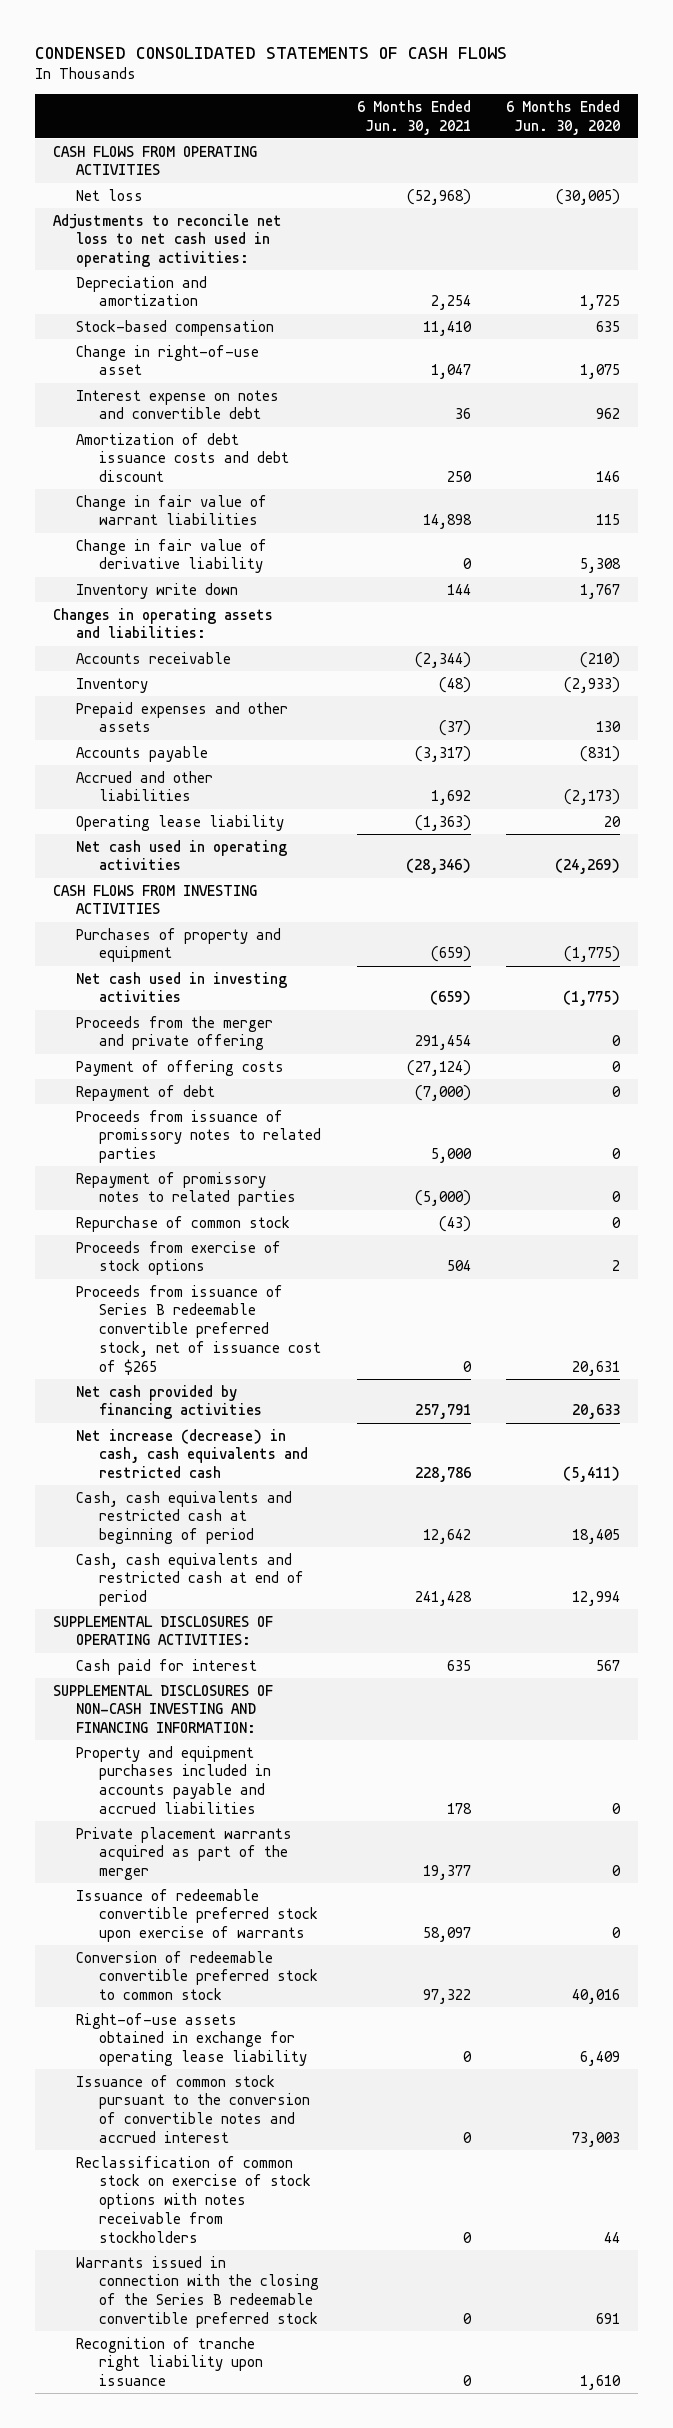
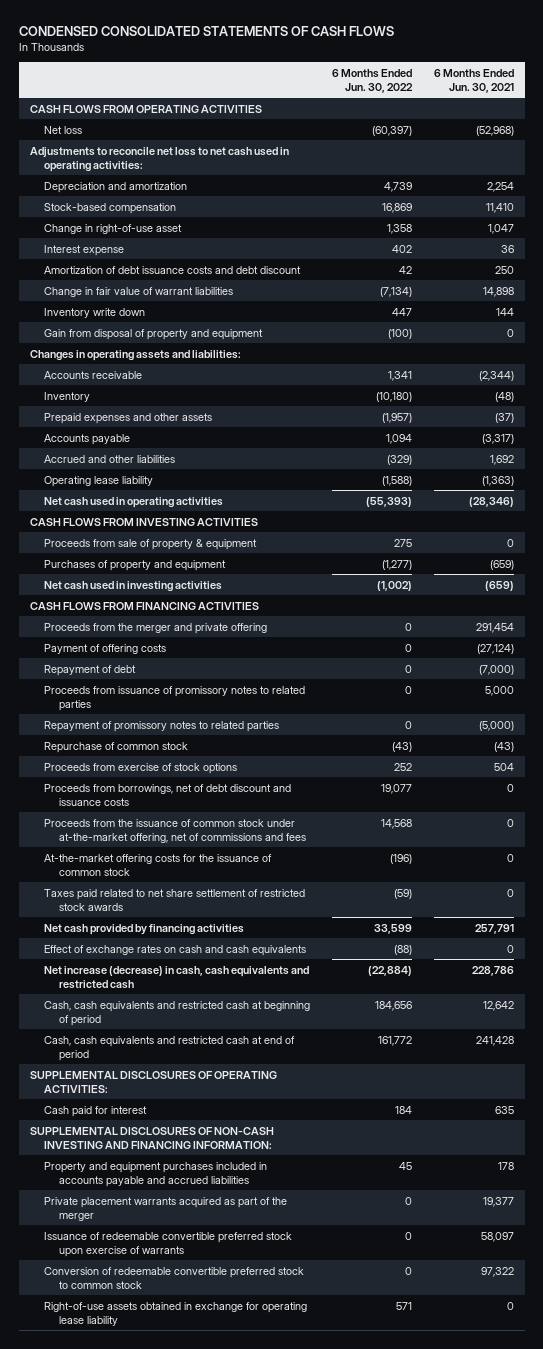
- | 6 Months Ended Jun. 30, 2021 | 6 Months Ended Jun. 30, 2020
+ | 6 Months Ended Jun. 30, 2022 | 6 Months Ended Jun. 30, 2021
- Interest expense on notes and convertible debt | 36 | 962
+ Interest expense | 402 | 36
- Change in fair value of derivative liability | 0 | 5,308
+ Gain from disposal of property and equipment | (100) | 0
+ Proceeds from sale of property & equipment | 275 | 0
+ CASH FLOWS FROM FINANCING ACTIVITIES
- Proceeds from issuance of Series B redeemable convertible preferred stock, net of issuance cost of $265 | 0 | 20,631
+ Proceeds from borrowings, net of debt discount and issuance costs | 19,077 | 0
+ Proceeds from the issuance of common stock under at-the-market offering, net of commissions and fees | 14,568 | 0
+ At-the-market offering costs for the issuance of common stock | (196) | 0
+ Taxes paid related to net share settlement of restricted stock awards | (59) | 0
+ Effect of exchange rates on cash and cash equivalents | (88) | 0
- Issuance of common stock pursuant to the conversion of convertible notes and accrued interest | 0 | 73,003
- Reclassification of common stock on exercise of stock options with notes receivable from stockholders | 0 | 44
- Warrants issued in connection with the closing of the Series B redeemable convertible preferred stock | 0 | 691
- Recognition of tranche right liability upon issuance | 0 | 1,610

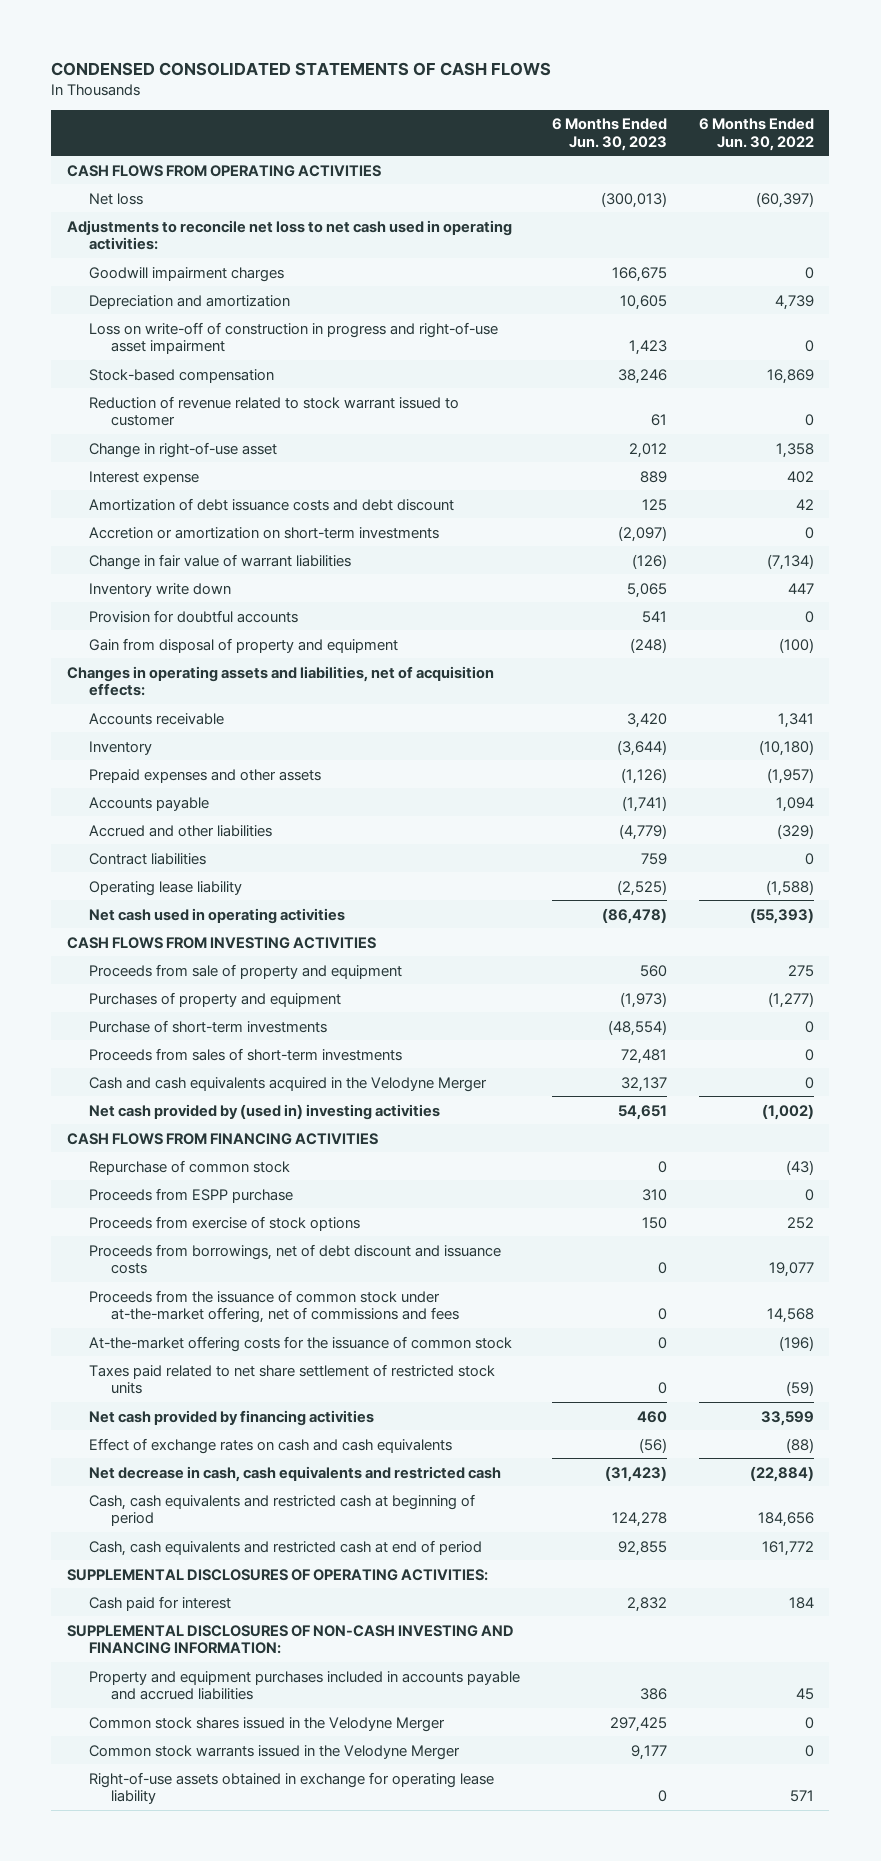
- | 6 Months Ended Jun. 30, 2022 | 6 Months Ended Jun. 30, 2021
+ | 6 Months Ended Jun. 30, 2023 | 6 Months Ended Jun. 30, 2022
+ Goodwill impairment charges | 166,675 | 0
+ Loss on write-off of construction in progress and right-of-use asset impairment | 1,423 | 0
+ Reduction of revenue related to stock warrant issued to customer | 61 | 0
+ Accretion or amortization on short-term investments | (2,097) | 0
+ Provision for doubtful accounts | 541 | 0
- Changes in operating assets and liabilities:
+ Changes in operating assets and liabilities, net of acquisition effects:
+ Contract liabilities | 759 | 0
- Proceeds from sale of property & equipment | 275 | 0
+ Proceeds from sale of property and equipment | 560 | 275
- Net cash used in investing activities | (1,002) | (659)
+ Purchase of short-term investments | (48,554) | 0
+ Proceeds from sales of short-term investments | 72,481 | 0
+ Cash and cash equivalents acquired in the Velodyne Merger | 32,137 | 0
+ Net cash provided by (used in) investing activities | 54,651 | (1,002)
- Proceeds from the merger and private offering | 0 | 291,454
- Payment of offering costs | 0 | (27,124)
- Repayment of debt | 0 | (7,000)
- Proceeds from issuance of promissory notes to related parties | 0 | 5,000
- Repayment of promissory notes to related parties | 0 | (5,000)
+ Proceeds from ESPP purchase | 310 | 0
- Taxes paid related to net share settlement of restricted stock awards | (59) | 0
+ Taxes paid related to net share settlement of restricted stock units | 0 | (59)
- Net increase (decrease) in cash, cash equivalents and restricted cash | (22,884) | 228,786
+ Net decrease in cash, cash equivalents and restricted cash | (31,423) | (22,884)
- Private placement warrants acquired as part of the merger | 0 | 19,377
- Issuance of redeemable convertible preferred stock upon exercise of warrants | 0 | 58,097
- Conversion of redeemable convertible preferred stock to common stock | 0 | 97,322
+ Common stock shares issued in the Velodyne Merger | 297,425 | 0
+ Common stock warrants issued in the Velodyne Merger | 9,177 | 0

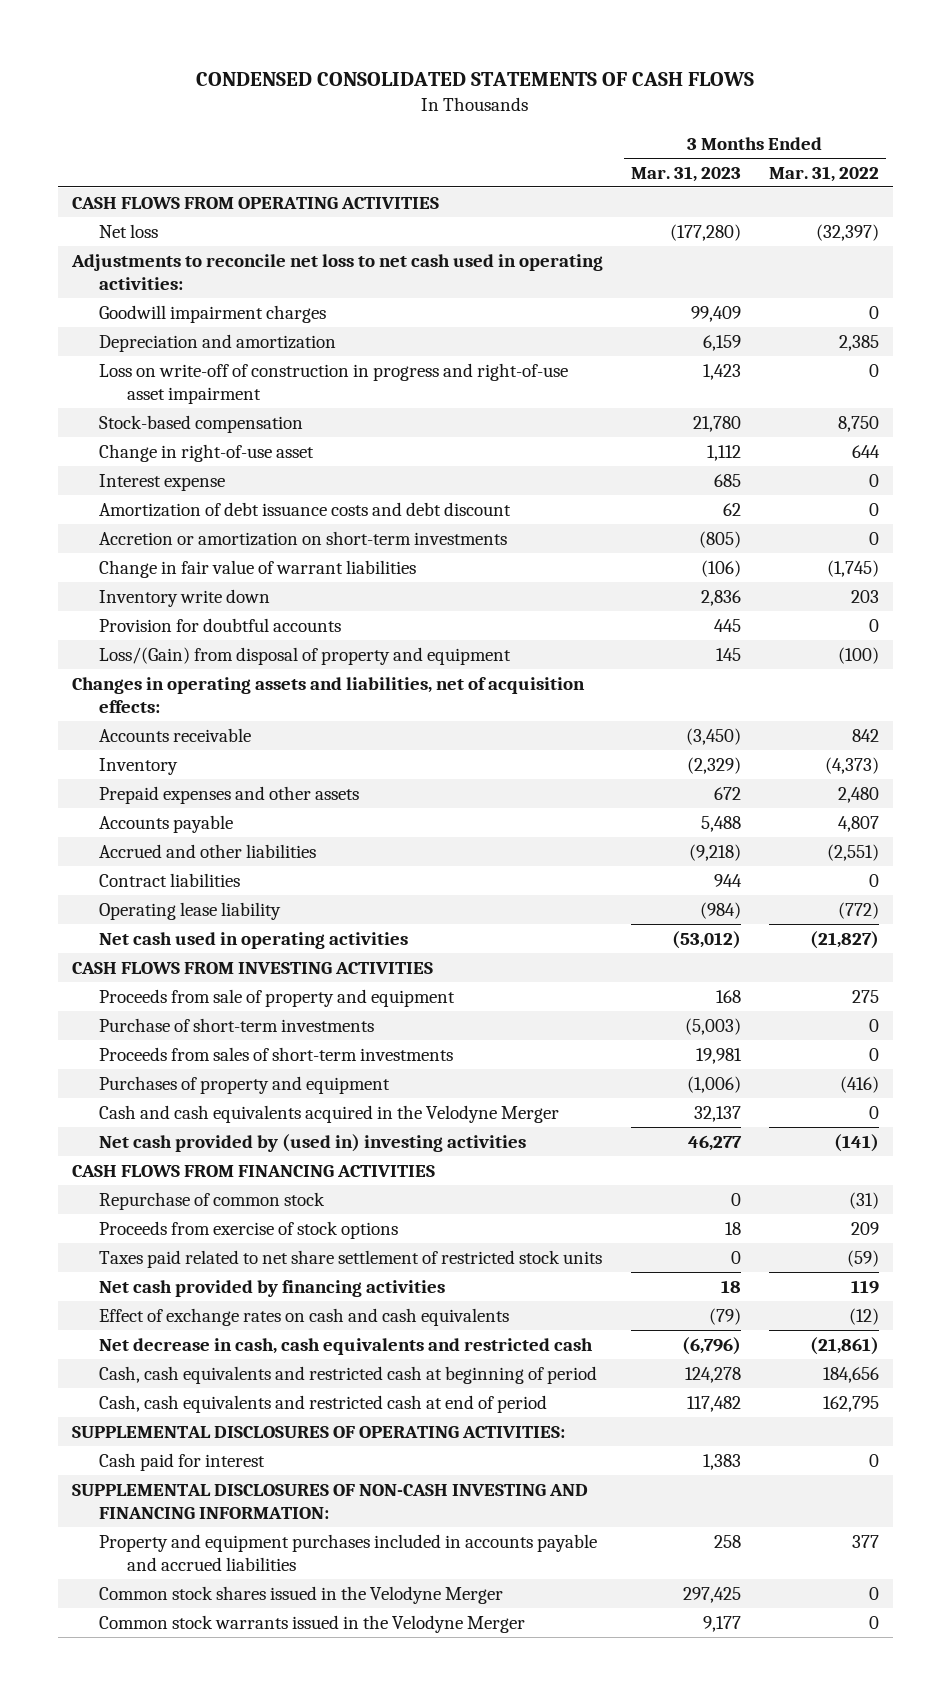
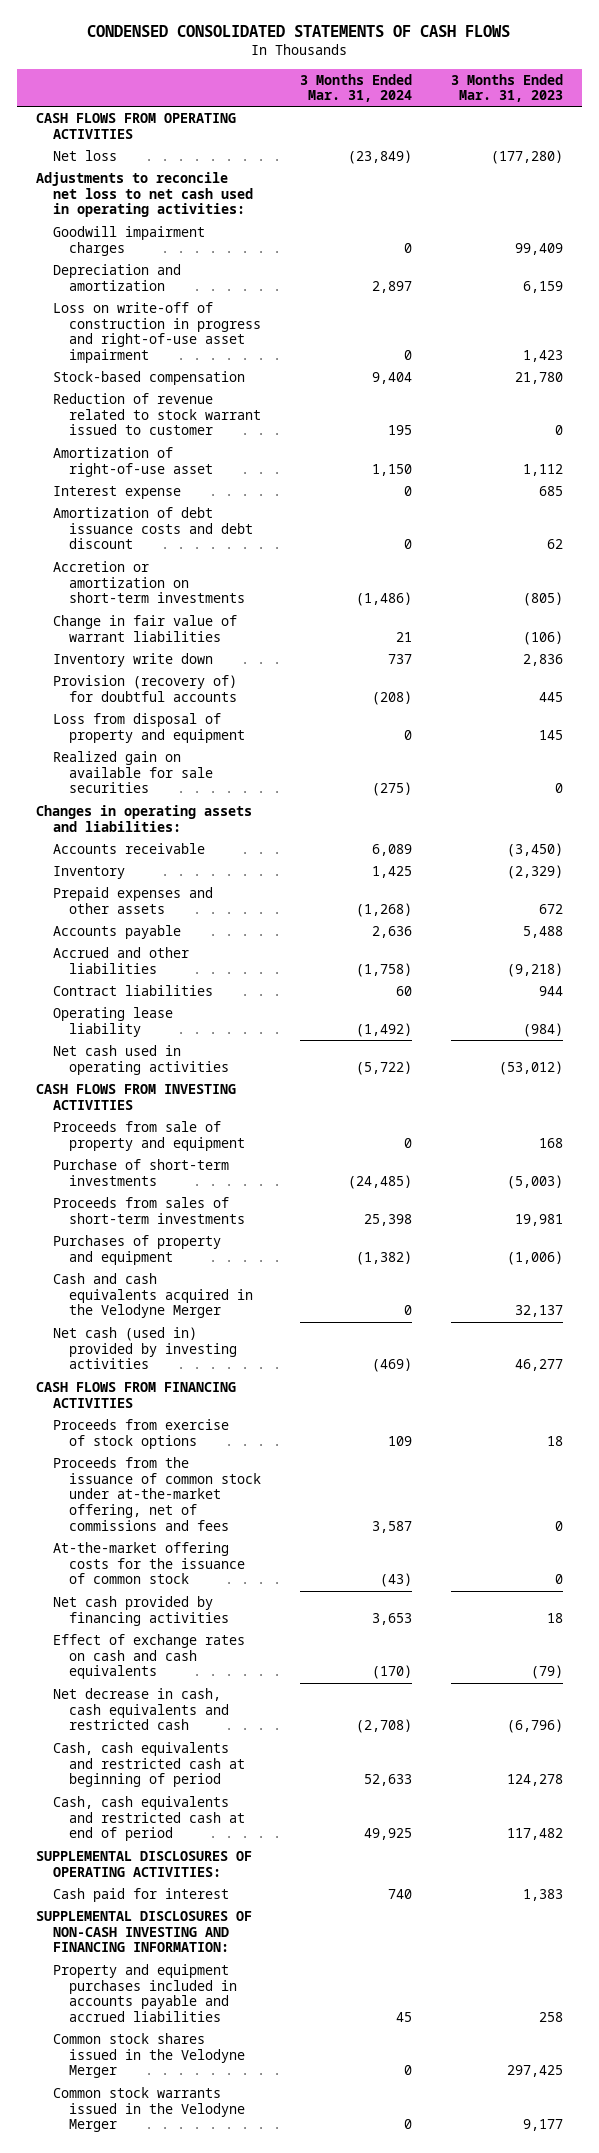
- | 3 Months Ended Mar. 31, 2023 | 3 Months Ended Mar. 31, 2022
+ | 3 Months Ended Mar. 31, 2024 | 3 Months Ended Mar. 31, 2023
- Change in right-of-use asset | 1,112 | 644
+ Reduction of revenue related to stock warrant issued to customer | 195 | 0
+ Amortization of right-of-use asset | 1,150 | 1,112
- Provision for doubtful accounts | 445 | 0
- Loss/(Gain) from disposal of property and equipment | 145 | (100)
- Changes in operating assets and liabilities, net of acquisition effects:
+ Provision (recovery of) for doubtful accounts | (208) | 445
+ Loss from disposal of property and equipment | 0 | 145
+ Realized gain on available for sale securities | (275) | 0
+ Changes in operating assets and liabilities:
- Net cash provided by (used in) investing activities | 46,277 | (141)
+ Net cash (used in) provided by investing activities | (469) | 46,277
- Repurchase of common stock | 0 | (31)
- Taxes paid related to net share settlement of restricted stock units | 0 | (59)
+ Proceeds from the issuance of common stock under at-the-market offering, net of commissions and fees | 3,587 | 0
+ At-the-market offering costs for the issuance of common stock | (43) | 0

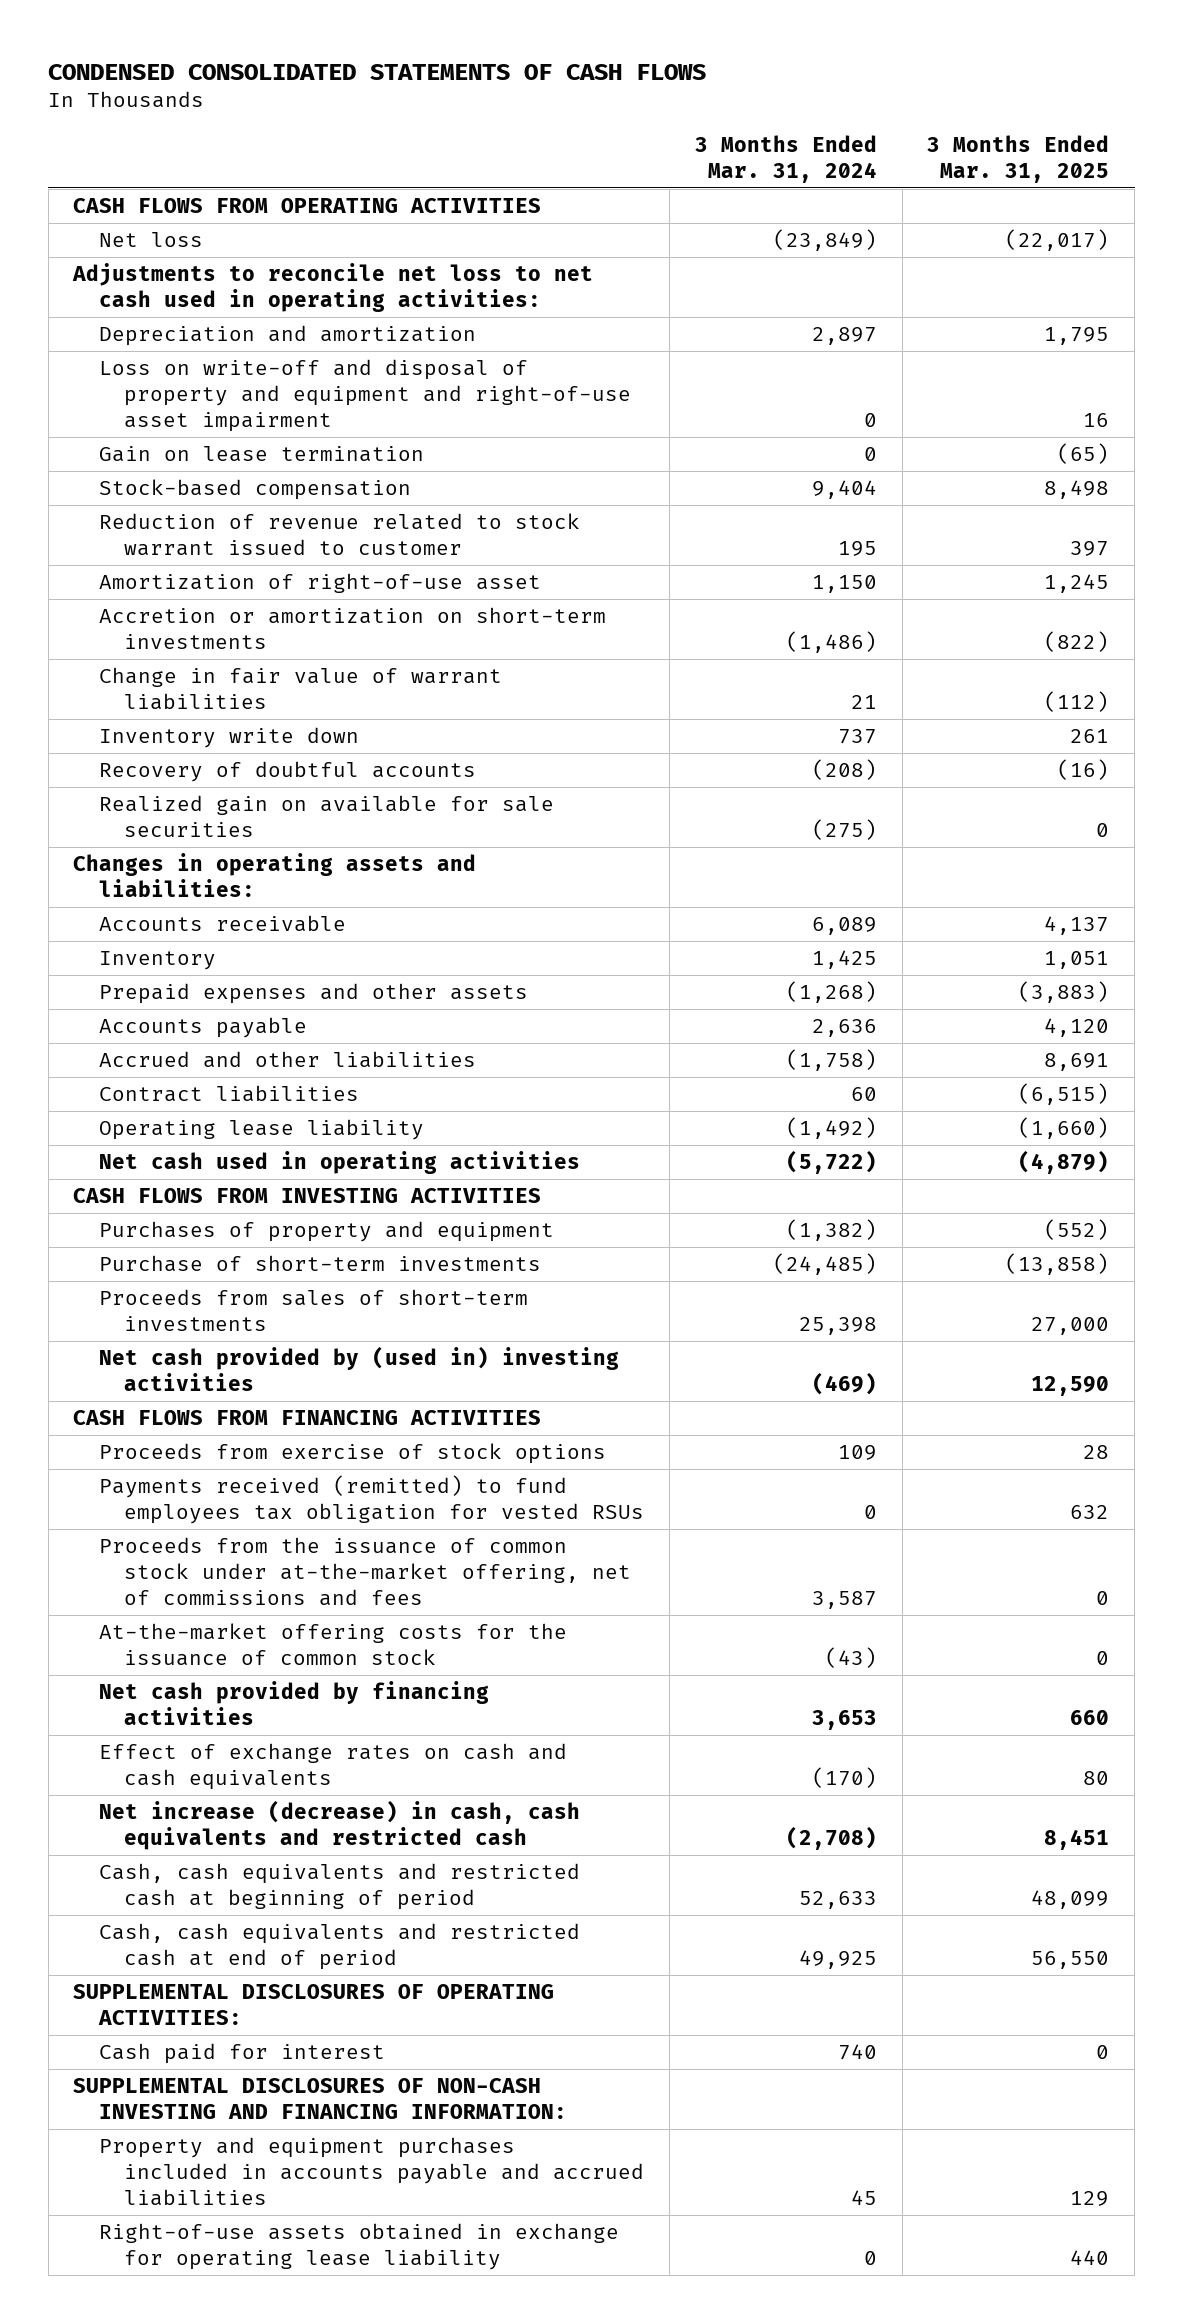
- | 3 Months Ended Mar. 31, 2024 | 3 Months Ended Mar. 31, 2023
+ | 3 Months Ended Mar. 31, 2024 | 3 Months Ended Mar. 31, 2025
- Goodwill impairment charges | 0 | 99,409
- Loss on write-off of construction in progress and right-of-use asset impairment | 0 | 1,423
+ Loss on write-off and disposal of property and equipment and right-of-use asset impairment | 0 | 16
+ Gain on lease termination | 0 | (65)
- Interest expense | 0 | 685
- Amortization of debt issuance costs and debt discount | 0 | 62
- Provision (recovery of) for doubtful accounts | (208) | 445
- Loss from disposal of property and equipment | 0 | 145
+ Recovery of doubtful accounts | (208) | (16)
- Proceeds from sale of property and equipment | 0 | 168
moved up: Purchases of property and equipment | (1,382) | (552)
- Cash and cash equivalents acquired in the Velodyne Merger | 0 | 32,137
- Net cash (used in) provided by investing activities | (469) | 46,277
+ Net cash provided by (used in) investing activities | (469) | 12,590
+ Payments received (remitted) to fund employees tax obligation for vested RSUs | 0 | 632
- Net decrease in cash, cash equivalents and restricted cash | (2,708) | (6,796)
+ Net increase (decrease) in cash, cash equivalents and restricted cash | (2,708) | 8,451
- Common stock shares issued in the Velodyne Merger | 0 | 297,425
- Common stock warrants issued in the Velodyne Merger | 0 | 9,177
+ Right-of-use assets obtained in exchange for operating lease liability | 0 | 440

